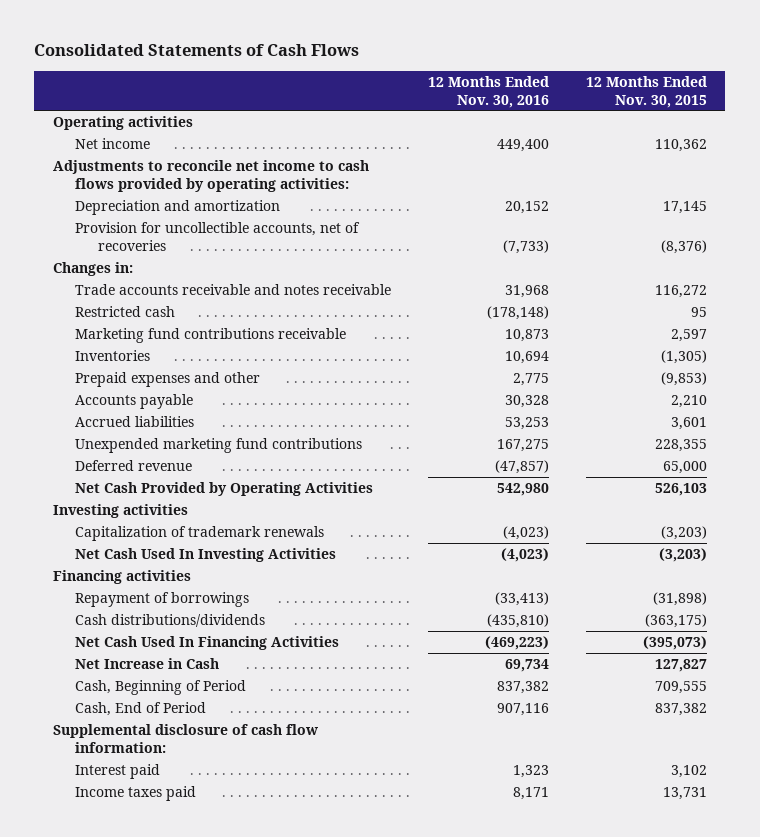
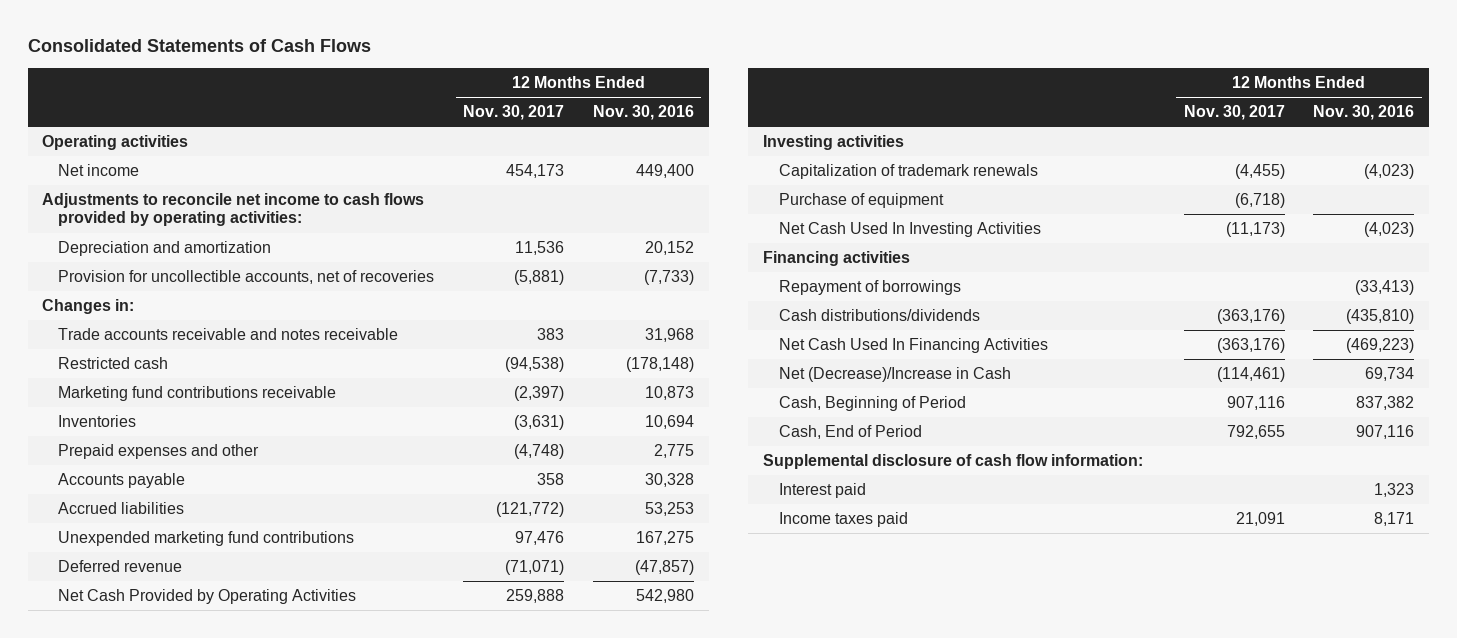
- | 12 Months Ended Nov. 30, 2016 | 12 Months Ended Nov. 30, 2015
+ | 12 Months Ended Nov. 30, 2017 | 12 Months Ended Nov. 30, 2016
+ Purchase of equipment | (6,718) |
- Net Increase in Cash | 69,734 | 127,827
+ Net (Decrease)/Increase in Cash | (114,461) | 69,734

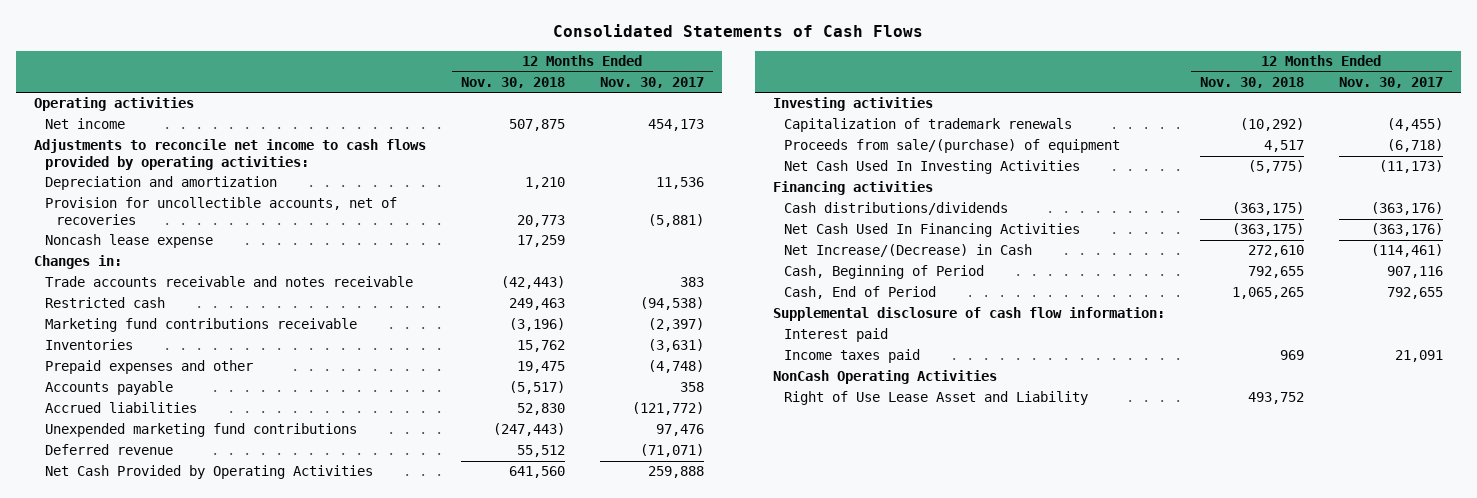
- | 12 Months Ended Nov. 30, 2017 | 12 Months Ended Nov. 30, 2016
+ | 12 Months Ended Nov. 30, 2018 | 12 Months Ended Nov. 30, 2017
+ Noncash lease expense | 17,259 |
- Purchase of equipment | (6,718) |
+ Proceeds from sale/(purchase) of equipment | 4,517 | (6,718)
- Repayment of borrowings | | (33,413)
- Net (Decrease)/Increase in Cash | (114,461) | 69,734
+ Net Increase/(Decrease) in Cash | 272,610 | (114,461)
+ NonCash Operating Activities
+ Right of Use Lease Asset and Liability | 493,752 |

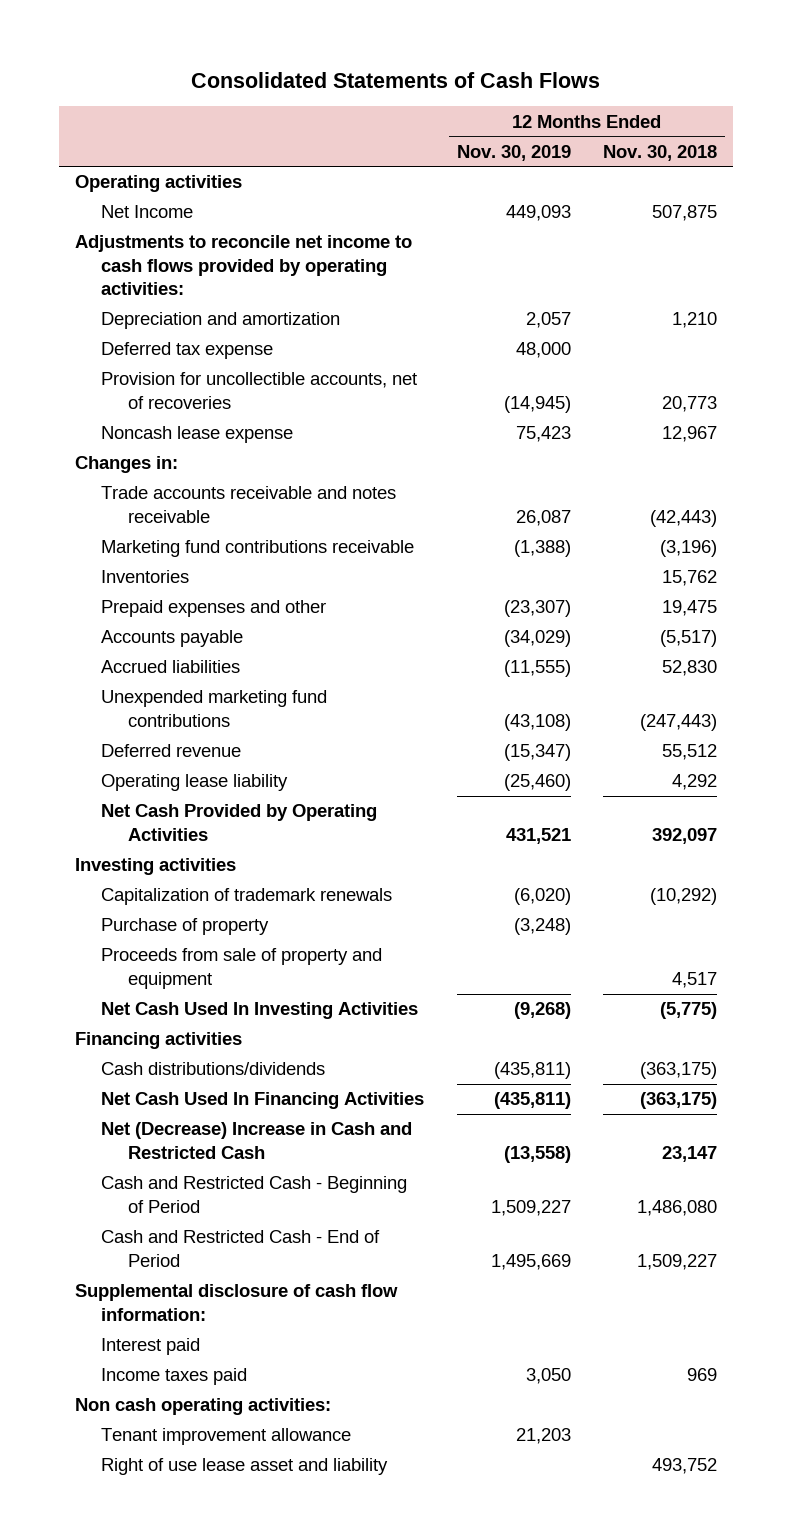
- | 12 Months Ended Nov. 30, 2018 | 12 Months Ended Nov. 30, 2017
+ | 12 Months Ended Nov. 30, 2019 | 12 Months Ended Nov. 30, 2018
- Net income | 507,875 | 454,173
+ Net Income | 449,093 | 507,875
+ Deferred tax expense | 48,000 |
- Noncash lease expense | 17,259 |
+ Noncash lease expense | 75,423 | 12,967
- Restricted cash | 249,463 | (94,538)
- Net Cash Provided by Operating Activities | 641,560 | 259,888
+ Operating lease liability | (25,460) | 4,292
+ Net Cash Provided by Operating Activities | 431,521 | 392,097
- Proceeds from sale/(purchase) of equipment | 4,517 | (6,718)
+ Purchase of property | (3,248) |
+ Proceeds from sale of property and equipment | | 4,517
- Net Increase/(Decrease) in Cash | 272,610 | (114,461)
- Cash, Beginning of Period | 792,655 | 907,116
- Cash, End of Period | 1,065,265 | 792,655
+ Net (Decrease) Increase in Cash and Restricted Cash | (13,558) | 23,147
+ Cash and Restricted Cash - Beginning of Period | 1,509,227 | 1,486,080
+ Cash and Restricted Cash - End of Period | 1,495,669 | 1,509,227
- NonCash Operating Activities
- Right of Use Lease Asset and Liability | 493,752 |
+ Non cash operating activities:
+ Tenant improvement allowance | 21,203 |
+ Right of use lease asset and liability | | 493,752

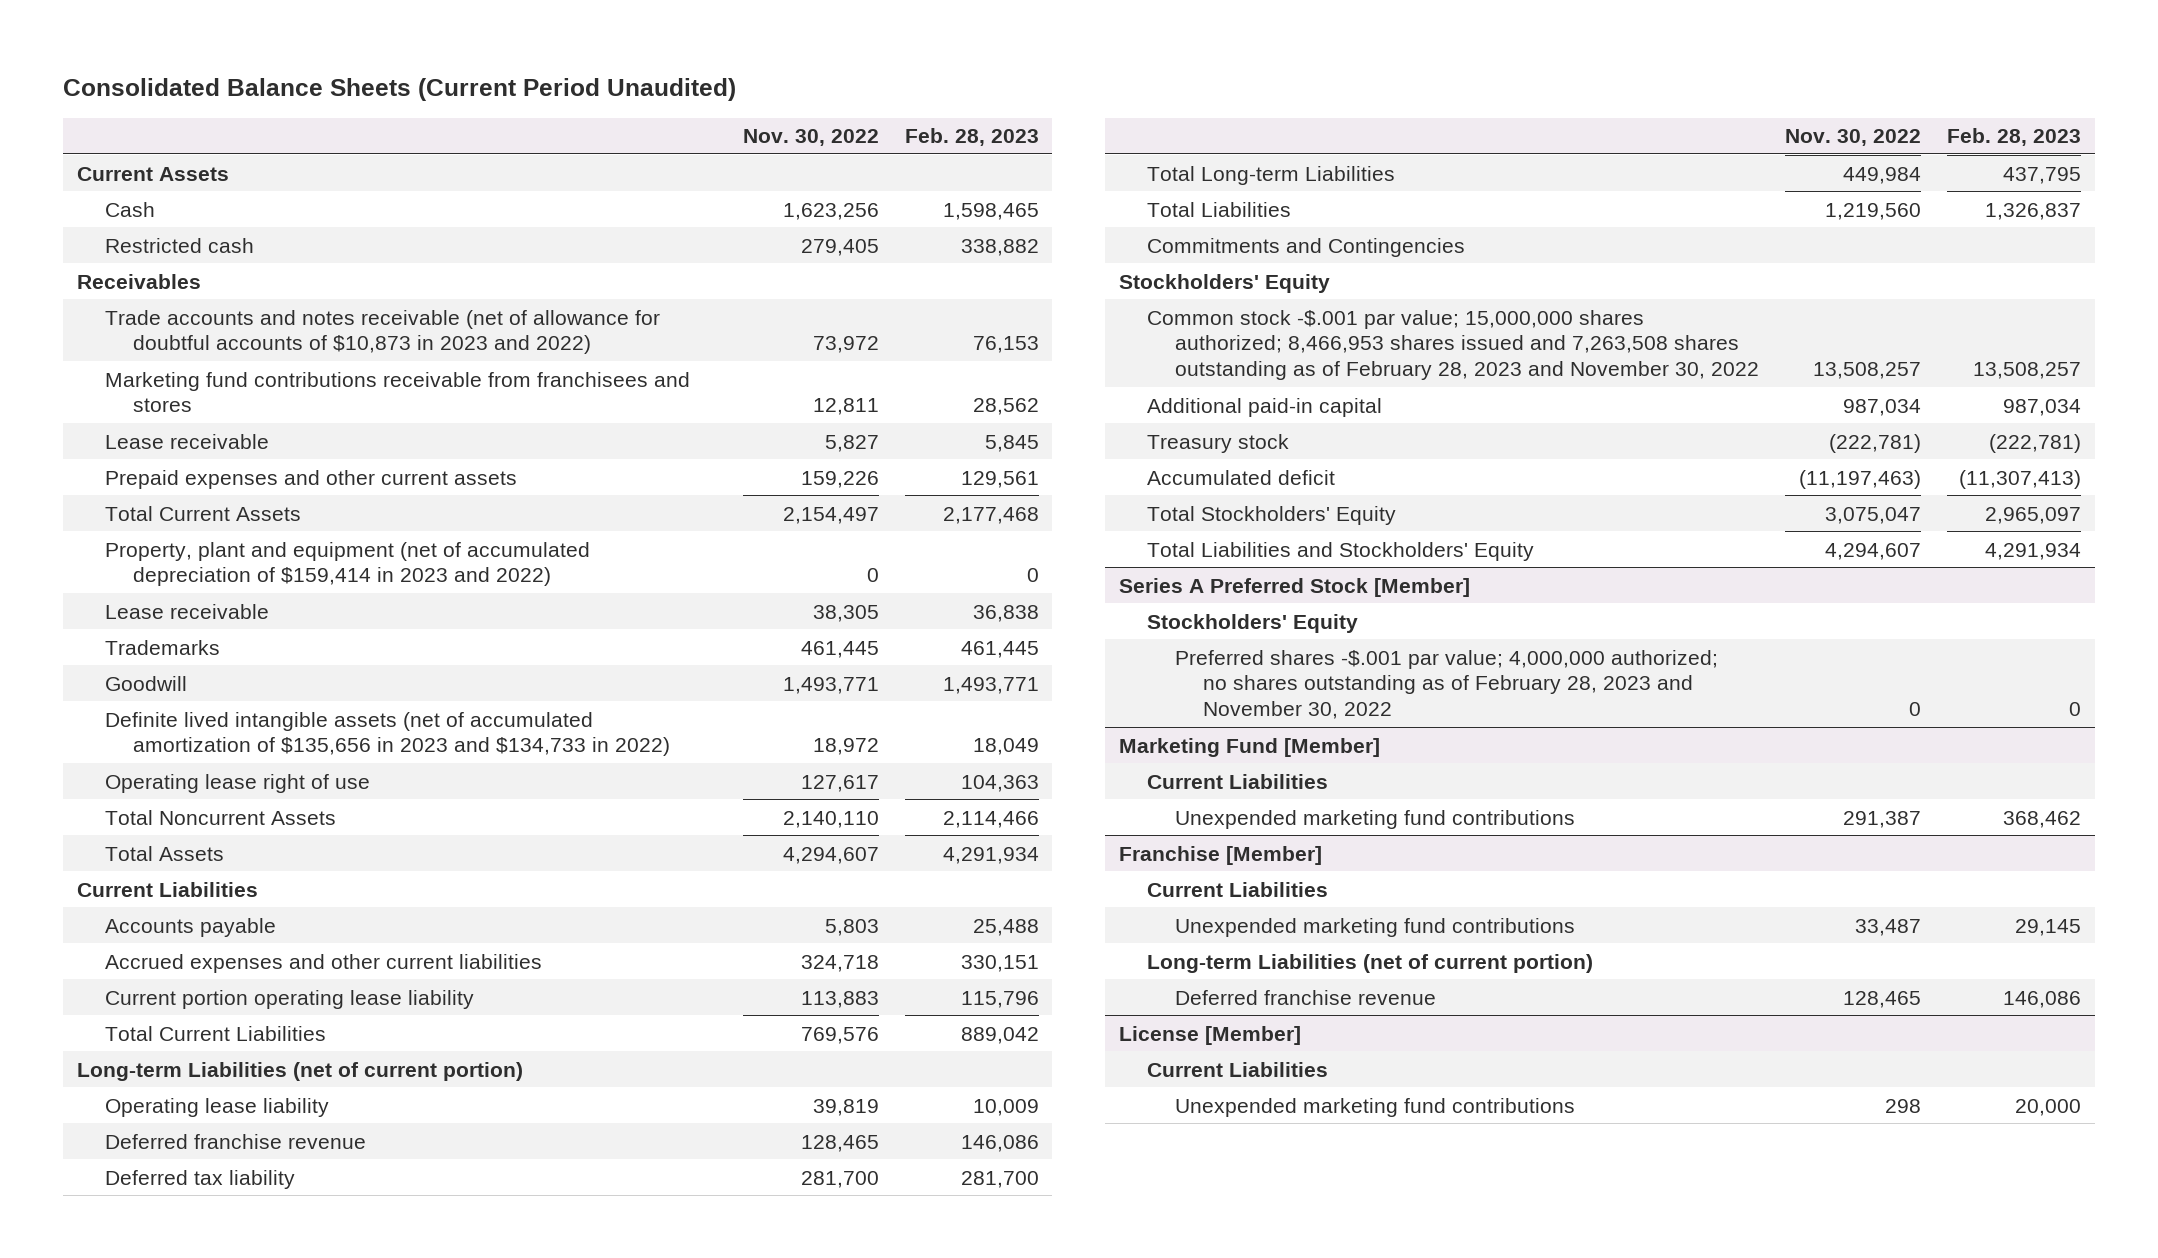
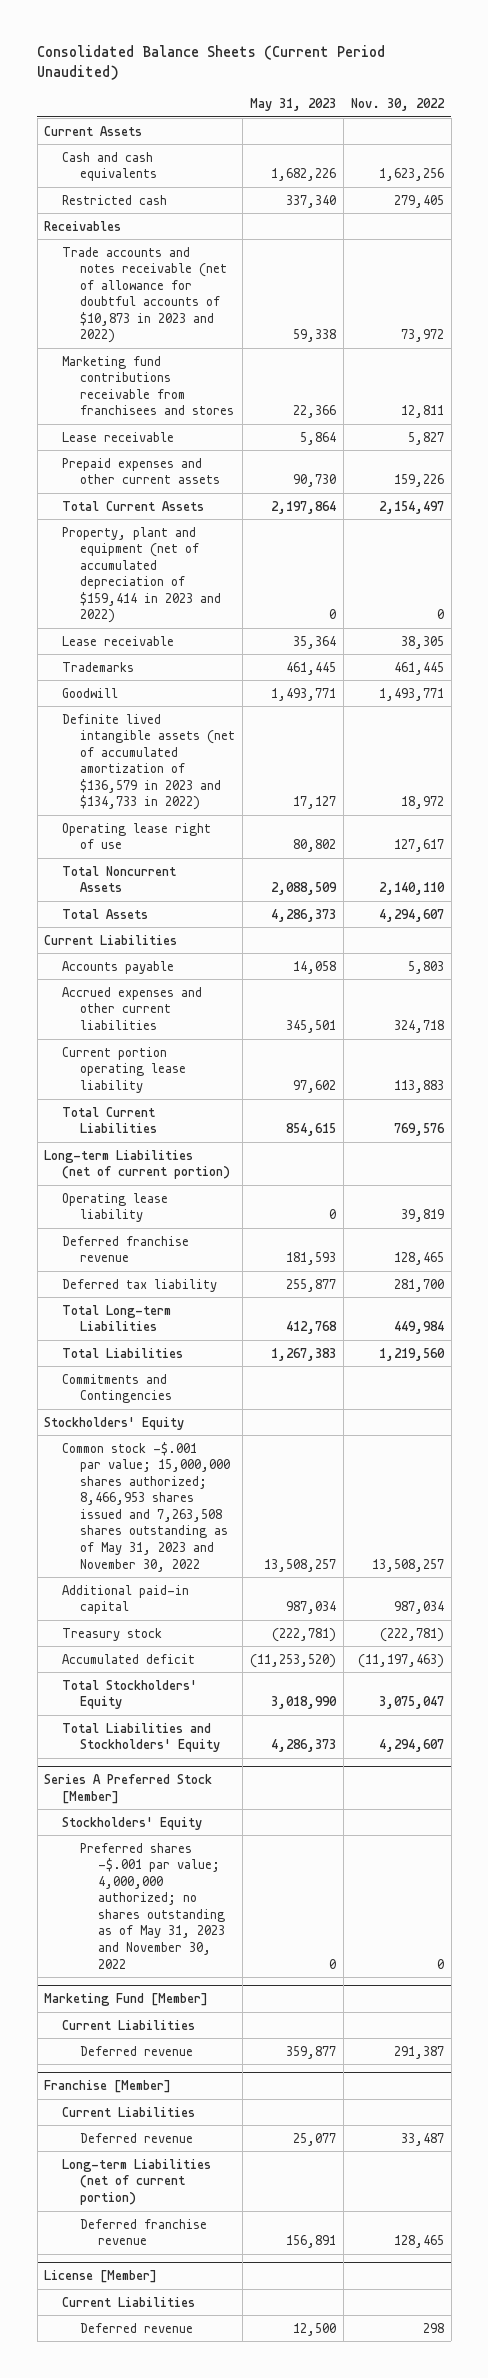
- | Nov. 30, 2022 | Feb. 28, 2023
+ | May 31, 2023 | Nov. 30, 2022
- Cash | 1,623,256 | 1,598,465
+ Cash and cash equivalents | 1,682,226 | 1,623,256
- Definite lived intangible assets (net of accumulated amortization of $135,656 in 2023 and $134,733 in 2022) | 18,972 | 18,049
+ Definite lived intangible assets (net of accumulated amortization of $136,579 in 2023 and $134,733 in 2022) | 17,127 | 18,972
- Common stock -$.001 par value; 15,000,000 shares authorized; 8,466,953 shares issued and 7,263,508 shares outstanding as of February 28, 2023 and November 30, 2022 | 13,508,257 | 13,508,257
+ Common stock -$.001 par value; 15,000,000 shares authorized; 8,466,953 shares issued and 7,263,508 shares outstanding as of May 31, 2023 and November 30, 2022 | 13,508,257 | 13,508,257
@ Series A Preferred Stock [Member]
- Preferred shares -$.001 par value; 4,000,000 authorized; no shares outstanding as of February 28, 2023 and November 30, 2022 | 0 | 0
+ Preferred shares -$.001 par value; 4,000,000 authorized; no shares outstanding as of May 31, 2023 and November 30, 2022 | 0 | 0
@ Marketing Fund [Member]
- Unexpended marketing fund contributions | 291,387 | 368,462
+ Deferred revenue | 359,877 | 291,387
@ Franchise [Member]
- Unexpended marketing fund contributions | 33,487 | 29,145
+ Deferred revenue | 25,077 | 33,487
@ License [Member]
- Unexpended marketing fund contributions | 298 | 20,000
+ Deferred revenue | 12,500 | 298

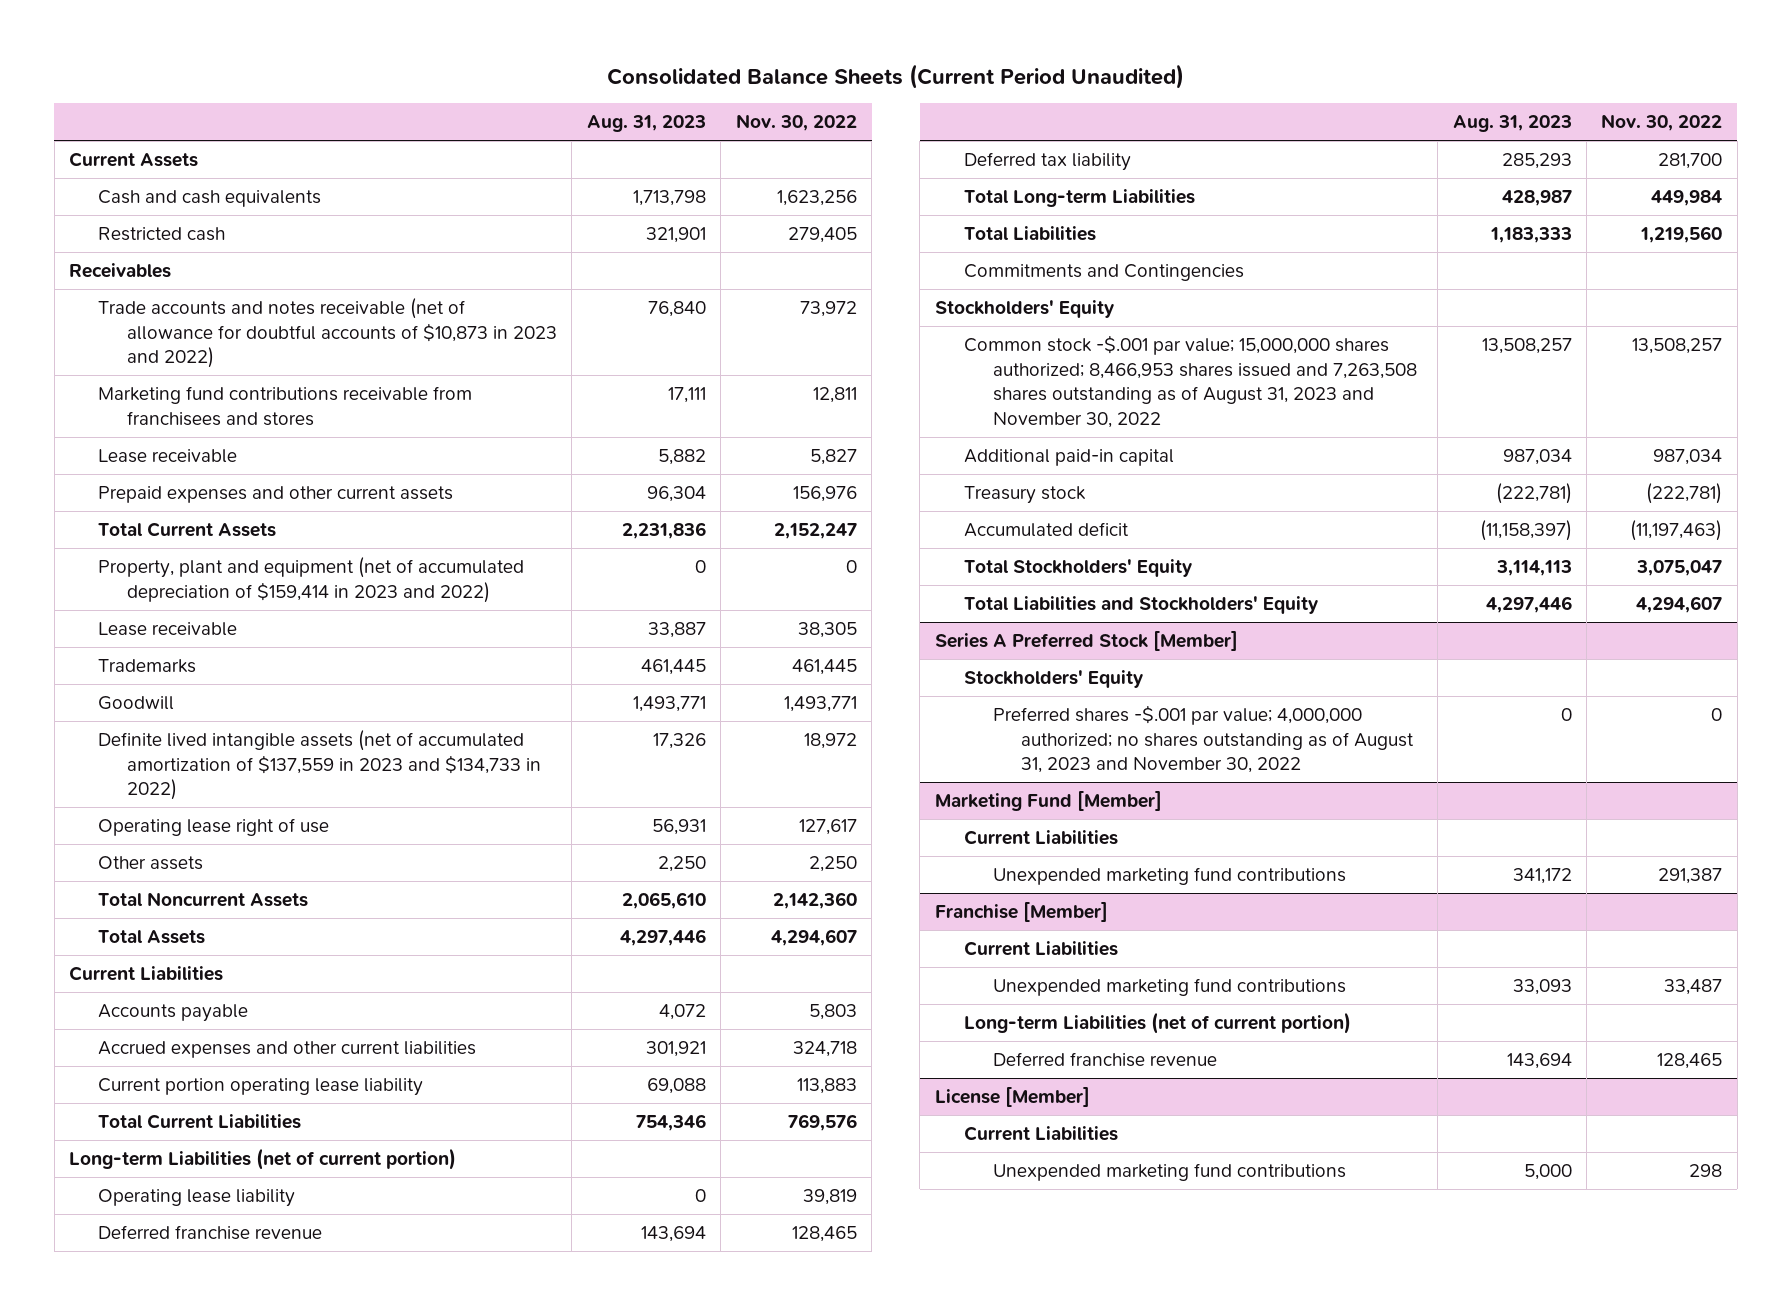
- | May 31, 2023 | Nov. 30, 2022
+ | Aug. 31, 2023 | Nov. 30, 2022
- Prepaid expenses and other current assets | 90,730 | 159,226
- Total Current Assets | 2,197,864 | 2,154,497
+ Prepaid expenses and other current assets | 96,304 | 156,976
+ Total Current Assets | 2,231,836 | 2,152,247
- Definite lived intangible assets (net of accumulated amortization of $136,579 in 2023 and $134,733 in 2022) | 17,127 | 18,972
+ Definite lived intangible assets (net of accumulated amortization of $137,559 in 2023 and $134,733 in 2022) | 17,326 | 18,972
- Total Noncurrent Assets | 2,088,509 | 2,140,110
+ Other assets | 2,250 | 2,250
+ Total Noncurrent Assets | 2,065,610 | 2,142,360
- Common stock -$.001 par value; 15,000,000 shares authorized; 8,466,953 shares issued and 7,263,508 shares outstanding as of May 31, 2023 and November 30, 2022 | 13,508,257 | 13,508,257
+ Common stock -$.001 par value; 15,000,000 shares authorized; 8,466,953 shares issued and 7,263,508 shares outstanding as of August 31, 2023 and November 30, 2022 | 13,508,257 | 13,508,257
@ Series A Preferred Stock [Member]
- Preferred shares -$.001 par value; 4,000,000 authorized; no shares outstanding as of May 31, 2023 and November 30, 2022 | 0 | 0
+ Preferred shares -$.001 par value; 4,000,000 authorized; no shares outstanding as of August 31, 2023 and November 30, 2022 | 0 | 0
@ Marketing Fund [Member]
- Deferred revenue | 359,877 | 291,387
+ Unexpended marketing fund contributions | 341,172 | 291,387
@ Franchise [Member]
- Deferred revenue | 25,077 | 33,487
+ Unexpended marketing fund contributions | 33,093 | 33,487
@ License [Member]
- Deferred revenue | 12,500 | 298
+ Unexpended marketing fund contributions | 5,000 | 298

